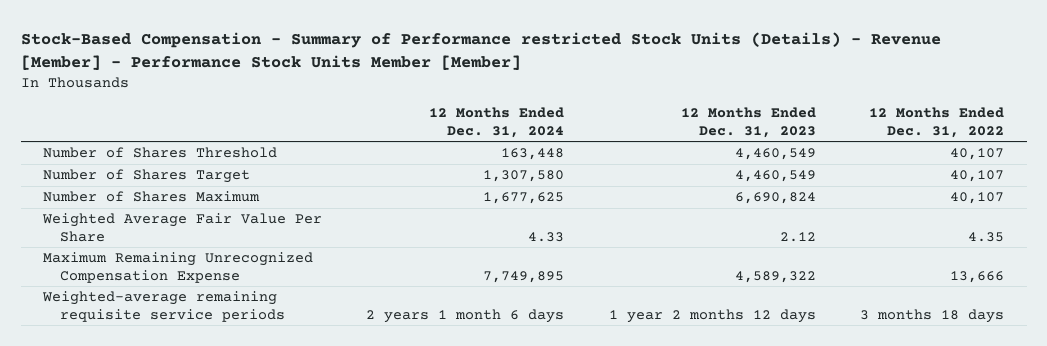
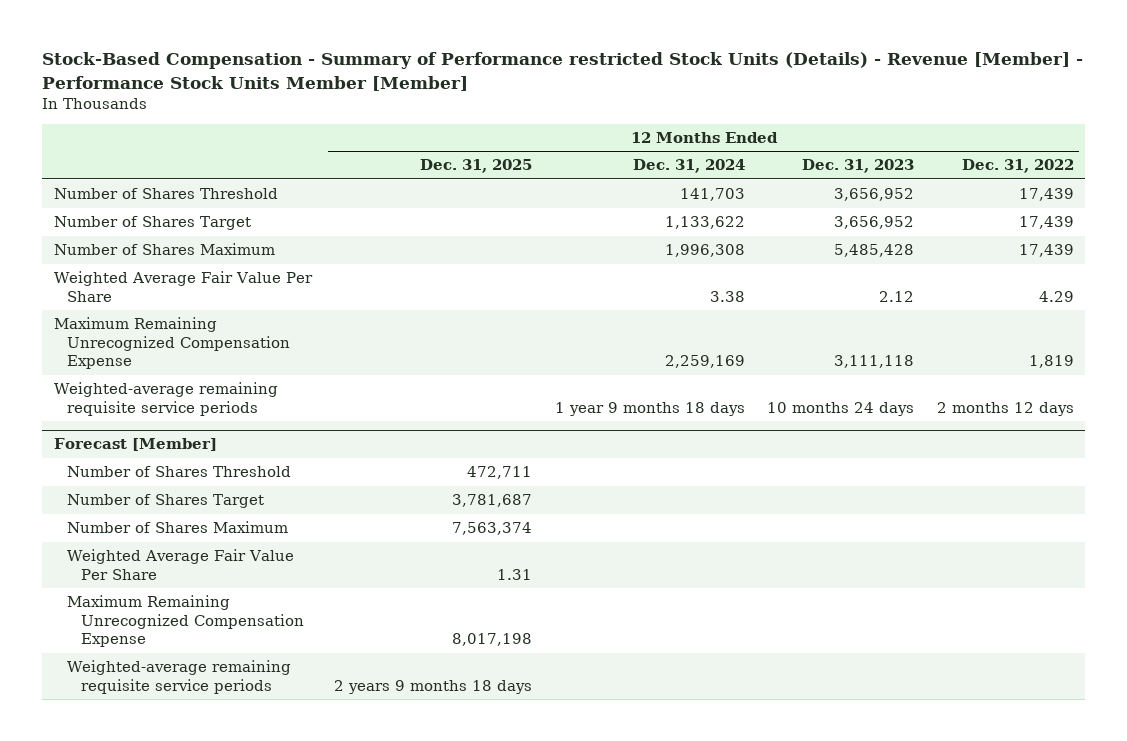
- | 12 Months Ended Dec. 31, 2024 | 12 Months Ended Dec. 31, 2023 | 12 Months Ended Dec. 31, 2022
+ | 12 Months Ended Dec. 31, 2025 | 12 Months Ended Dec. 31, 2024 | 12 Months Ended Dec. 31, 2023 | 12 Months Ended Dec. 31, 2022
- Number of Shares Threshold | 163,448 | 4,460,549 | 40,107
- Number of Shares Target | 1,307,580 | 4,460,549 | 40,107
- Number of Shares Maximum | 1,677,625 | 6,690,824 | 40,107
- Weighted Average Fair Value Per Share | 4.33 | 2.12 | 4.35
- Maximum Remaining Unrecognized Compensation Expense | 7,749,895 | 4,589,322 | 13,666
- Weighted-average remaining requisite service periods | 2 years 1 month 6 days | 1 year 2 months 12 days | 3 months 18 days
+ Number of Shares Threshold | | 141,703 | 3,656,952 | 17,439
+ Number of Shares Target | | 1,133,622 | 3,656,952 | 17,439
+ Number of Shares Maximum | | 1,996,308 | 5,485,428 | 17,439
+ Weighted Average Fair Value Per Share | | 3.38 | 2.12 | 4.29
+ Maximum Remaining Unrecognized Compensation Expense | | 2,259,169 | 3,111,118 | 1,819
+ Weighted-average remaining requisite service periods | | 1 year 9 months 18 days | 10 months 24 days | 2 months 12 days
+ Forecast [Member]
+ Number of Shares Threshold | 472,711 | | |
+ Number of Shares Target | 3,781,687 | | |
+ Number of Shares Maximum | 7,563,374 | | |
+ Weighted Average Fair Value Per Share | 1.31 | | |
+ Maximum Remaining Unrecognized Compensation Expense | 8,017,198 | | |
+ Weighted-average remaining requisite service periods | 2 years 9 months 18 days | | |

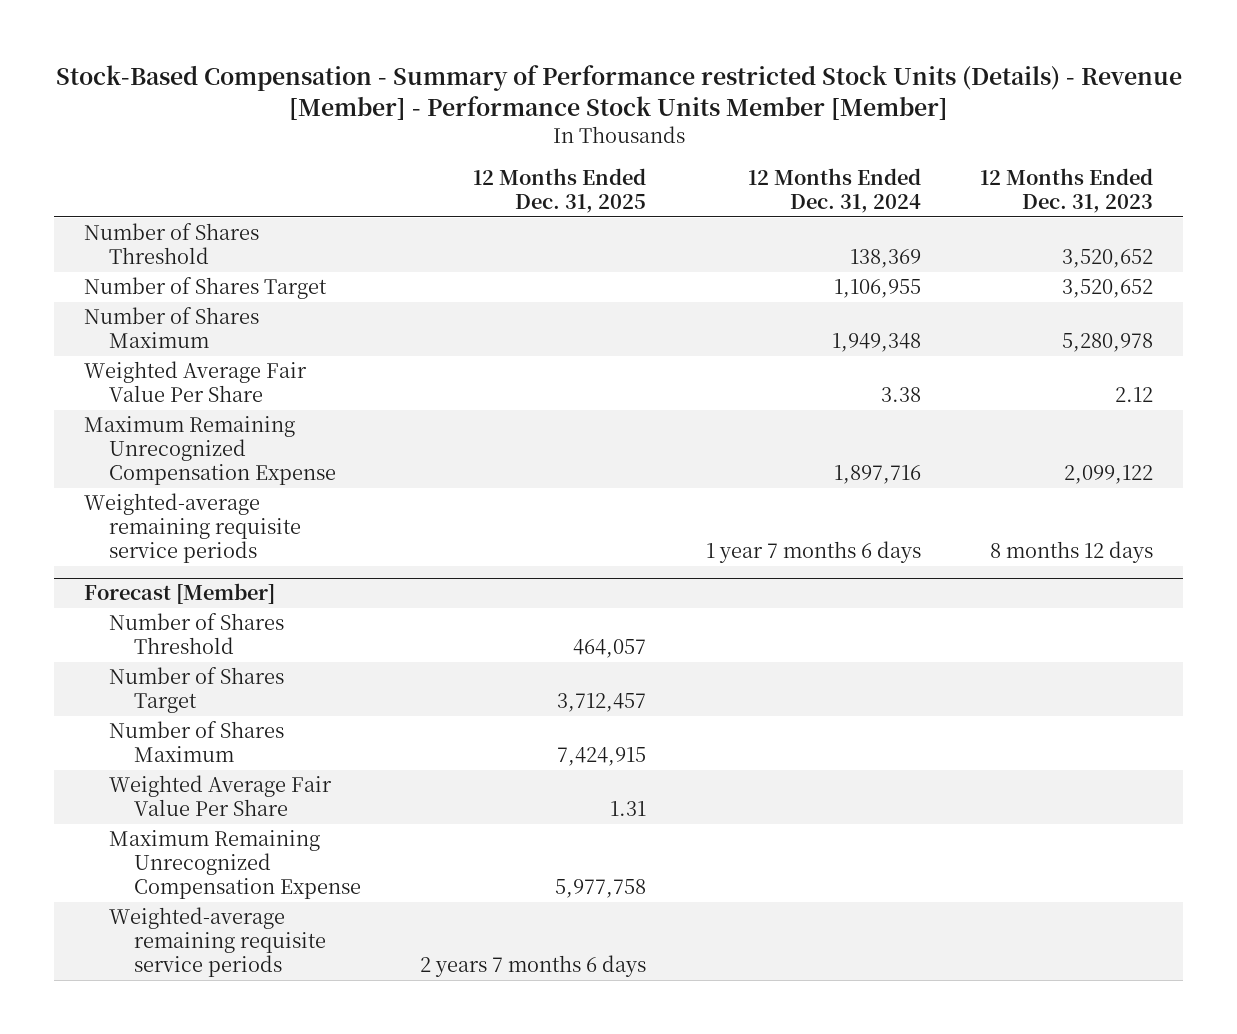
- | 12 Months Ended Dec. 31, 2025 | 12 Months Ended Dec. 31, 2024 | 12 Months Ended Dec. 31, 2023 | 12 Months Ended Dec. 31, 2022
+ | 12 Months Ended Dec. 31, 2025 | 12 Months Ended Dec. 31, 2024 | 12 Months Ended Dec. 31, 2023
- Number of Shares Threshold | | 141,703 | 3,656,952 | 17,439
- Number of Shares Target | | 1,133,622 | 3,656,952 | 17,439
- Number of Shares Maximum | | 1,996,308 | 5,485,428 | 17,439
+ Number of Shares Threshold | | 138,369 | 3,520,652
+ Number of Shares Target | | 1,106,955 | 3,520,652
+ Number of Shares Maximum | | 1,949,348 | 5,280,978
- Maximum Remaining Unrecognized Compensation Expense | | 2,259,169 | 3,111,118 | 1,819
- Weighted-average remaining requisite service periods | | 1 year 9 months 18 days | 10 months 24 days | 2 months 12 days
+ Maximum Remaining Unrecognized Compensation Expense | | 1,897,716 | 2,099,122
+ Weighted-average remaining requisite service periods | | 1 year 7 months 6 days | 8 months 12 days
@ Forecast [Member]
- Number of Shares Threshold | 472,711 | | |
- Number of Shares Target | 3,781,687 | | |
- Number of Shares Maximum | 7,563,374 | | |
+ Number of Shares Threshold | 464,057 | |
+ Number of Shares Target | 3,712,457 | |
+ Number of Shares Maximum | 7,424,915 | |
- Maximum Remaining Unrecognized Compensation Expense | 8,017,198 | | |
- Weighted-average remaining requisite service periods | 2 years 9 months 18 days | | |
+ Maximum Remaining Unrecognized Compensation Expense | 5,977,758 | |
+ Weighted-average remaining requisite service periods | 2 years 7 months 6 days | |

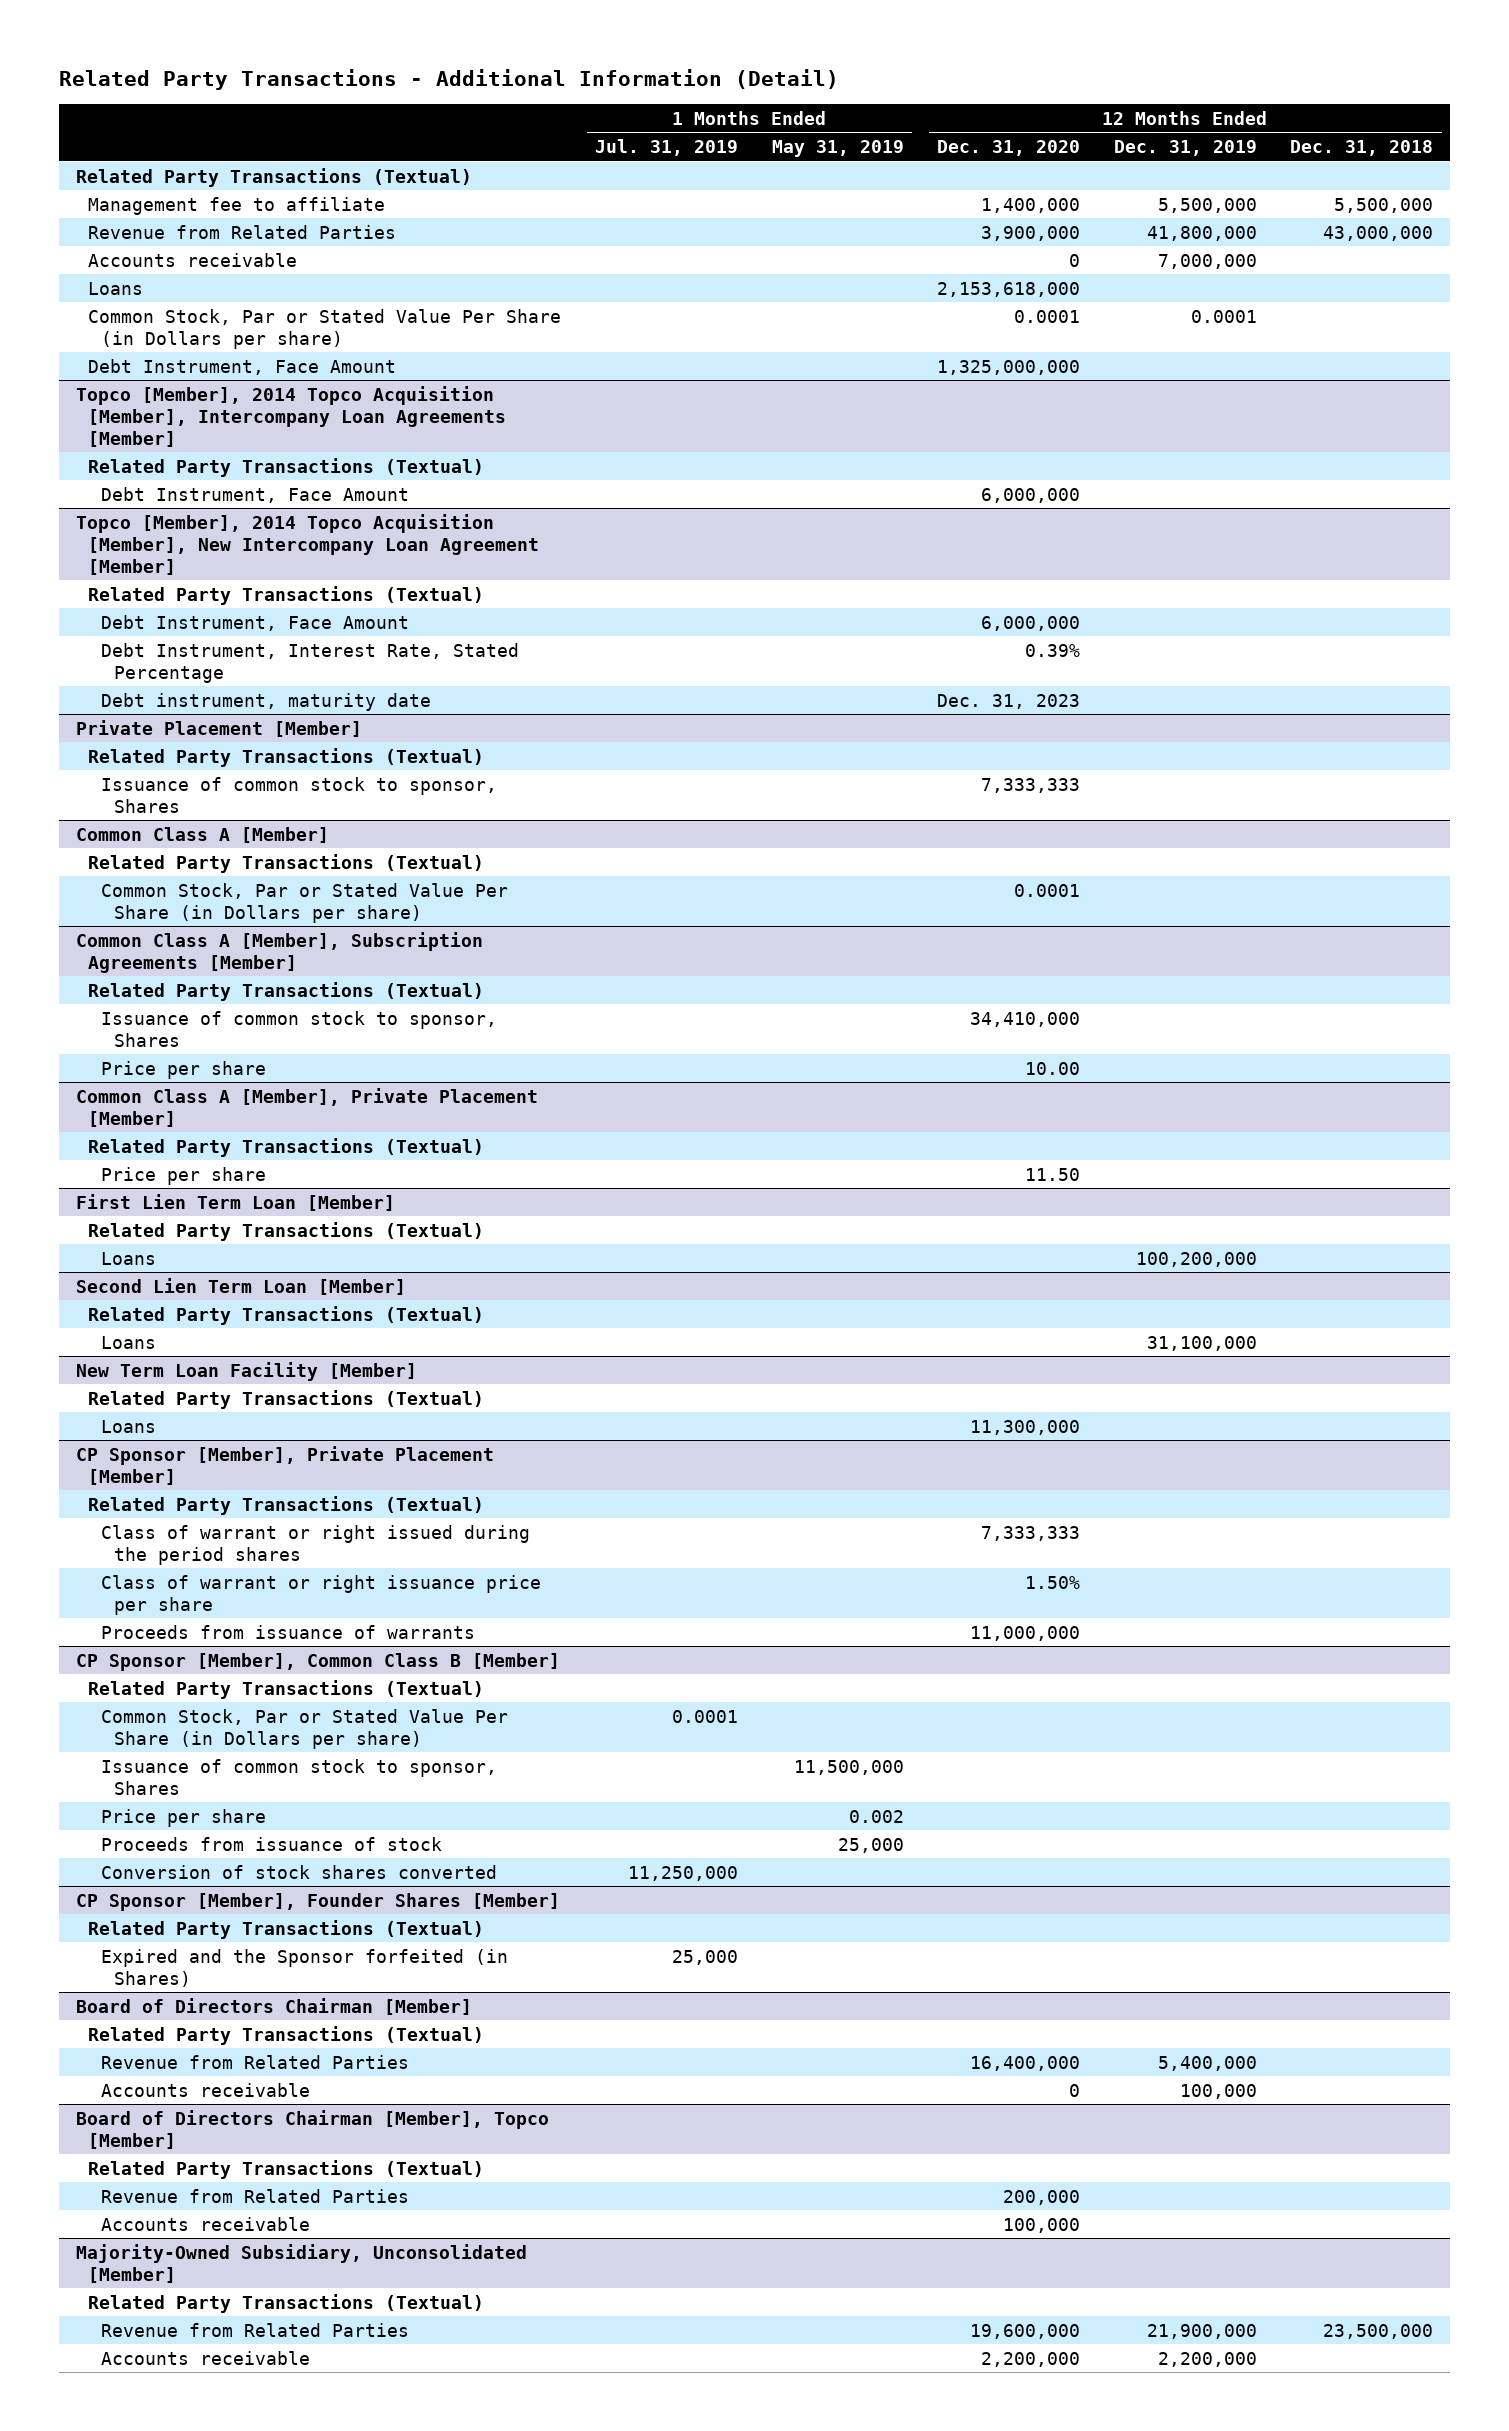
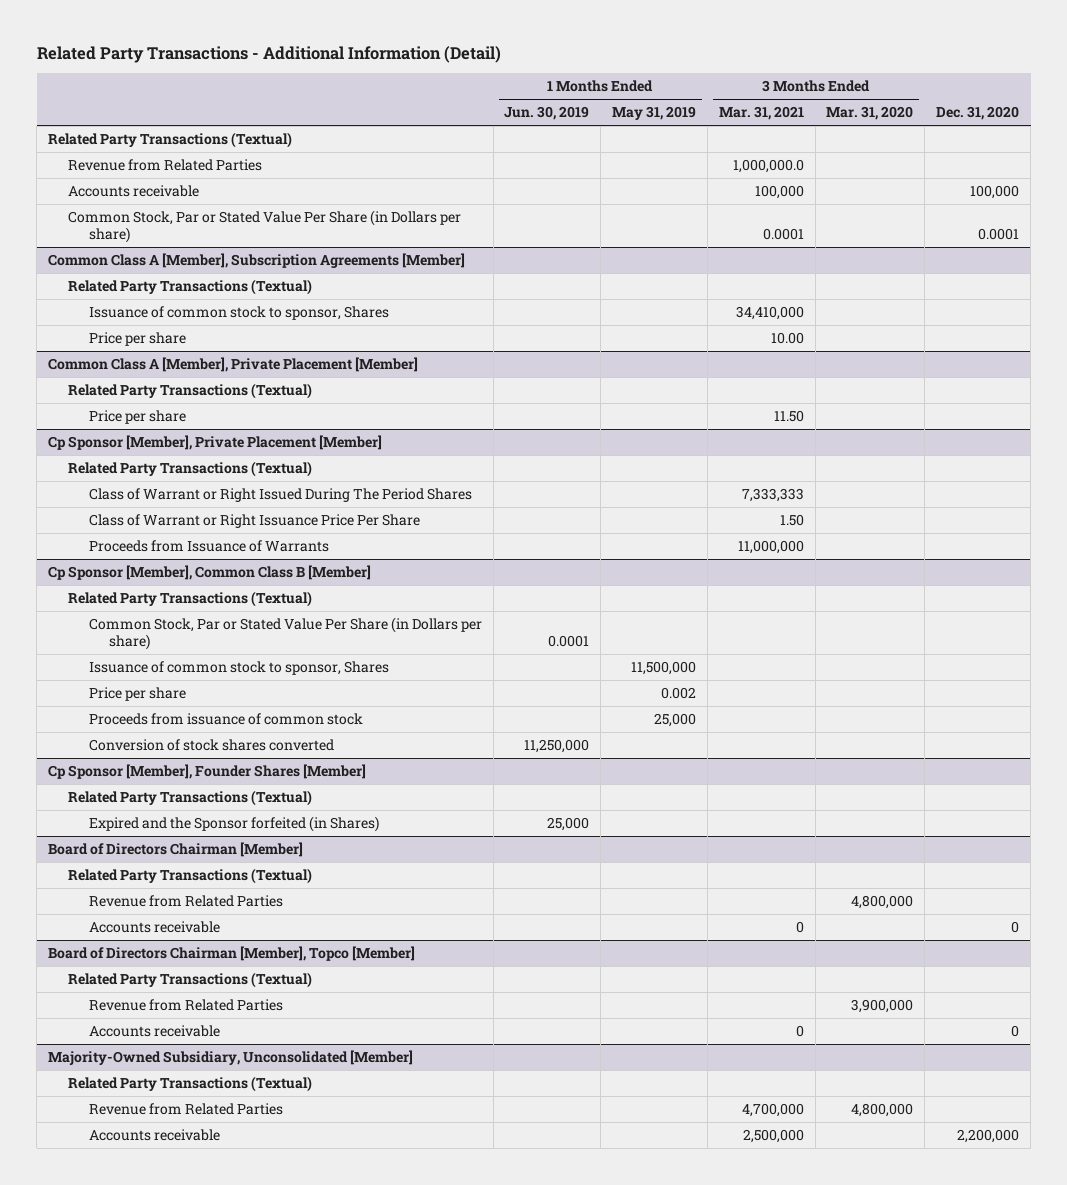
- | 1 Months Ended Jul. 31, 2019 | 1 Months Ended May 31, 2019 | 12 Months Ended Dec. 31, 2020 | 12 Months Ended Dec. 31, 2019 | 12 Months Ended Dec. 31, 2018
+ | 1 Months Ended Jun. 30, 2019 | 1 Months Ended May 31, 2019 | 3 Months Ended Mar. 31, 2021 | 3 Months Ended Mar. 31, 2020 | Dec. 31, 2020
- Management fee to affiliate | | | 1,400,000 | 5,500,000 | 5,500,000
- Loans | | | 2,153,618,000 | |
- Debt Instrument, Face Amount | | | 1,325,000,000 | |
- Topco [Member], 2014 Topco Acquisition [Member], Intercompany Loan Agreements [Member]
- Related Party Transactions (Textual)
- Debt Instrument, Face Amount | | | 6,000,000 | |
- Topco [Member], 2014 Topco Acquisition [Member], New Intercompany Loan Agreement [Member]
- Related Party Transactions (Textual)
- Debt Instrument, Face Amount | | | 6,000,000 | |
- Debt Instrument, Interest Rate, Stated Percentage | | | 0.39% | |
- Debt instrument, maturity date | | | Dec. 31, 2023 | |
- Private Placement [Member]
- Related Party Transactions (Textual)
- Issuance of common stock to sponsor, Shares | | | 7,333,333 | |
- Common Class A [Member]
- Related Party Transactions (Textual)
- Common Stock, Par or Stated Value Per Share (in Dollars per share) | | | 0.0001 | |
- First Lien Term Loan [Member]
- Related Party Transactions (Textual)
- Loans | | | | 100,200,000 |
- Second Lien Term Loan [Member]
- Related Party Transactions (Textual)
- Loans | | | | 31,100,000 |
- New Term Loan Facility [Member]
- Related Party Transactions (Textual)
- Loans | | | 11,300,000 | |
- CP Sponsor [Member], Private Placement [Member]
+ Cp Sponsor [Member], Private Placement [Member]
- Class of warrant or right issued during the period shares | | | 7,333,333 | |
- Class of warrant or right issuance price per share | | | 1.50% | |
- Proceeds from issuance of warrants | | | 11,000,000 | |
- CP Sponsor [Member], Common Class B [Member]
+ Class of Warrant or Right Issued During The Period Shares | | | 7,333,333 | |
+ Class of Warrant or Right Issuance Price Per Share | | | 1.50 | |
+ Proceeds from Issuance of Warrants | | | 11,000,000 | |
+ Cp Sponsor [Member], Common Class B [Member]
- Proceeds from issuance of stock | | 25,000 | | |
+ Proceeds from issuance of common stock | | 25,000 | | |
- CP Sponsor [Member], Founder Shares [Member]
+ Cp Sponsor [Member], Founder Shares [Member]

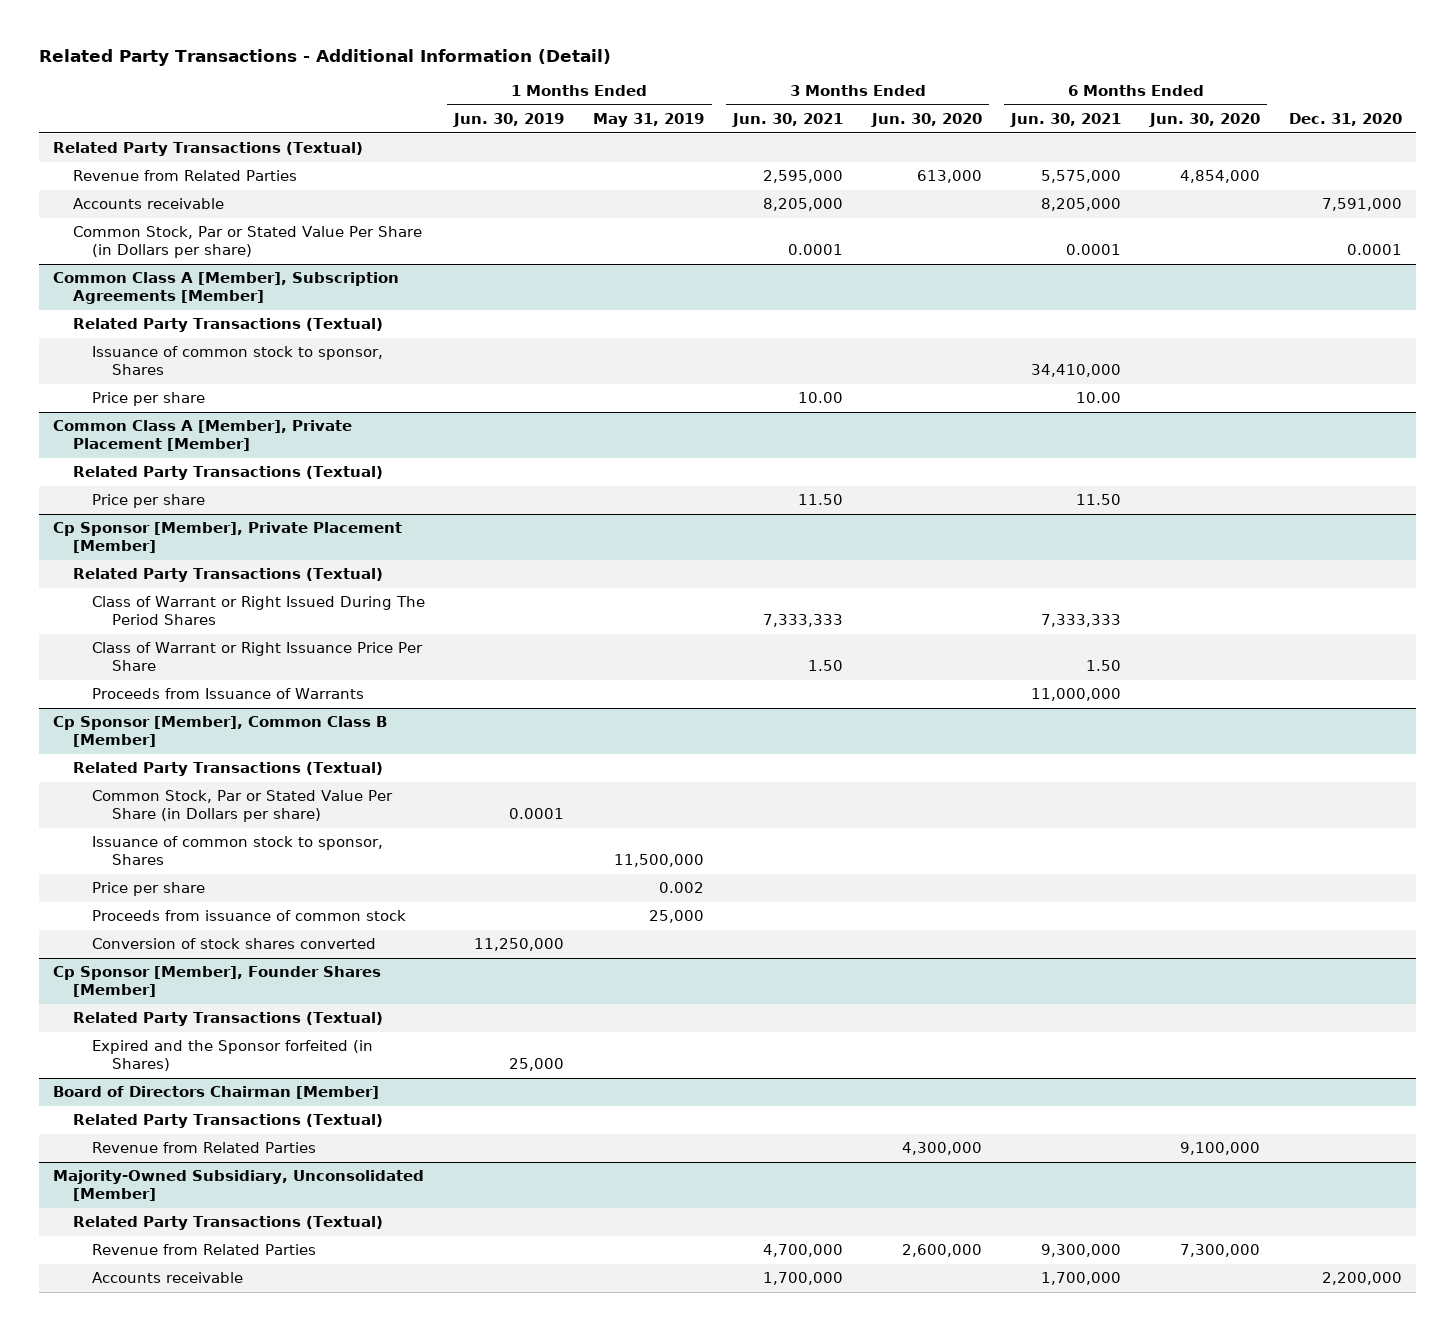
- | 1 Months Ended Jun. 30, 2019 | 1 Months Ended May 31, 2019 | 3 Months Ended Mar. 31, 2021 | 3 Months Ended Mar. 31, 2020 | Dec. 31, 2020
+ | 1 Months Ended Jun. 30, 2019 | 1 Months Ended May 31, 2019 | 3 Months Ended Jun. 30, 2021 | 3 Months Ended Jun. 30, 2020 | 6 Months Ended Jun. 30, 2021 | 6 Months Ended Jun. 30, 2020 | Dec. 31, 2020
- Accounts receivable | | | 100,000 | | 100,000
+ Accounts receivable | | | 8,205,000 | | 8,205,000 | | 7,591,000
@ Board of Directors Chairman [Member]
- Accounts receivable | | | 0 | | 0
- Board of Directors Chairman [Member], Topco [Member]
- Related Party Transactions (Textual)
- Revenue from Related Parties | | | | 3,900,000 |
- Accounts receivable | | | 0 | | 0

